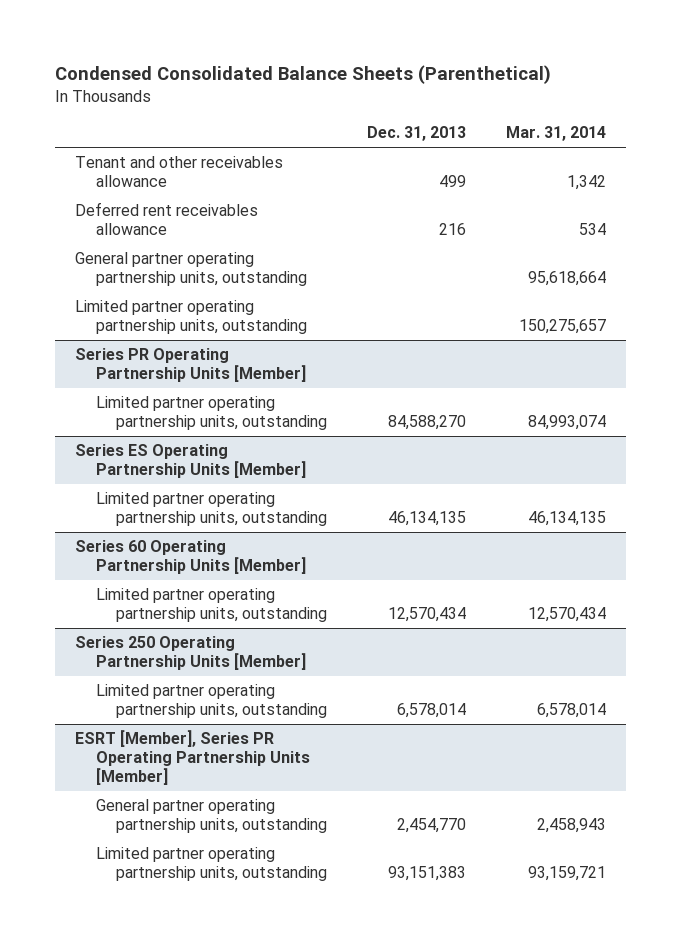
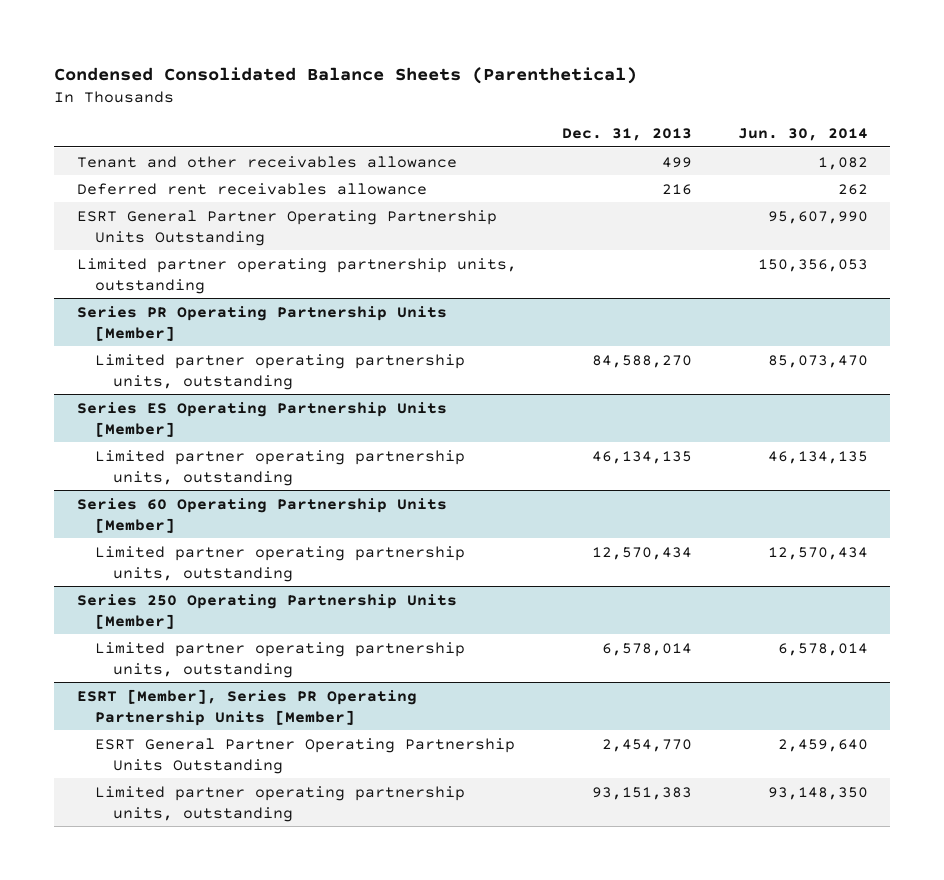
- | Dec. 31, 2013 | Mar. 31, 2014
+ | Dec. 31, 2013 | Jun. 30, 2014
- General partner operating partnership units, outstanding | | 95,618,664
+ ESRT General Partner Operating Partnership Units Outstanding | | 95,607,990
@ ESRT [Member], Series PR Operating Partnership Units [Member]
- General partner operating partnership units, outstanding | 2,454,770 | 2,458,943
+ ESRT General Partner Operating Partnership Units Outstanding | 2,454,770 | 2,459,640

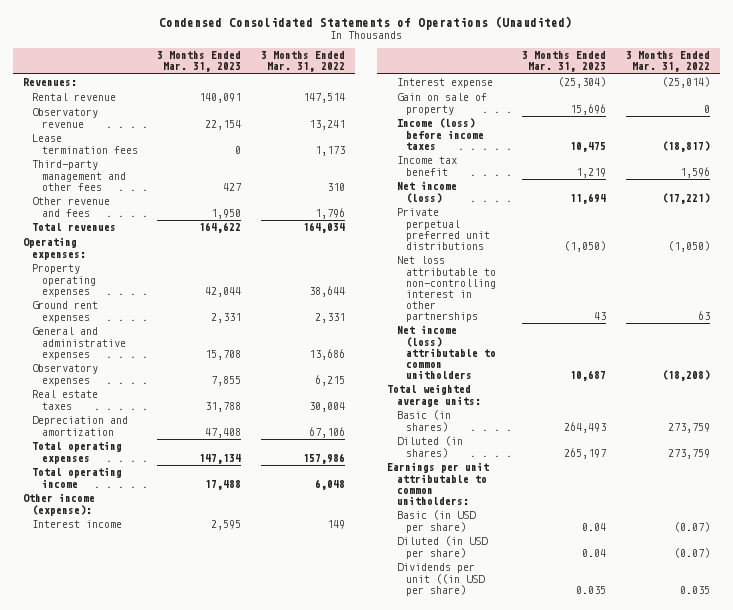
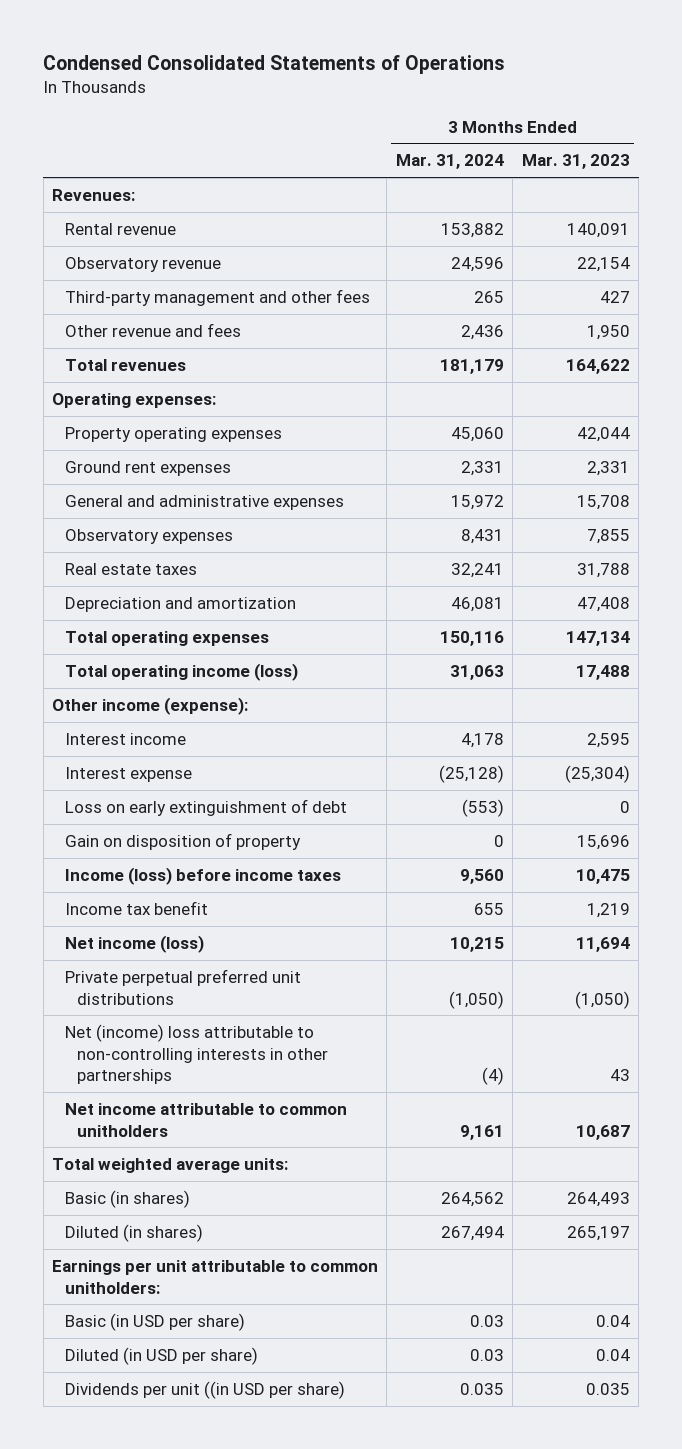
- Condensed Consolidated Statements of Operations (Unaudited)
+ Condensed Consolidated Statements of Operations
- | 3 Months Ended Mar. 31, 2023 | 3 Months Ended Mar. 31, 2022
+ | 3 Months Ended Mar. 31, 2024 | 3 Months Ended Mar. 31, 2023
- Lease termination fees | 0 | 1,173
- Total operating income | 17,488 | 6,048
+ Total operating income (loss) | 31,063 | 17,488
- Gain on sale of property | 15,696 | 0
+ Loss on early extinguishment of debt | (553) | 0
+ Gain on disposition of property | 0 | 15,696
- Net loss attributable to non-controlling interest in other partnerships | 43 | 63
- Net income (loss) attributable to common unitholders | 10,687 | (18,208)
+ Net (income) loss attributable to non-controlling interests in other partnerships | (4) | 43
+ Net income attributable to common unitholders | 9,161 | 10,687

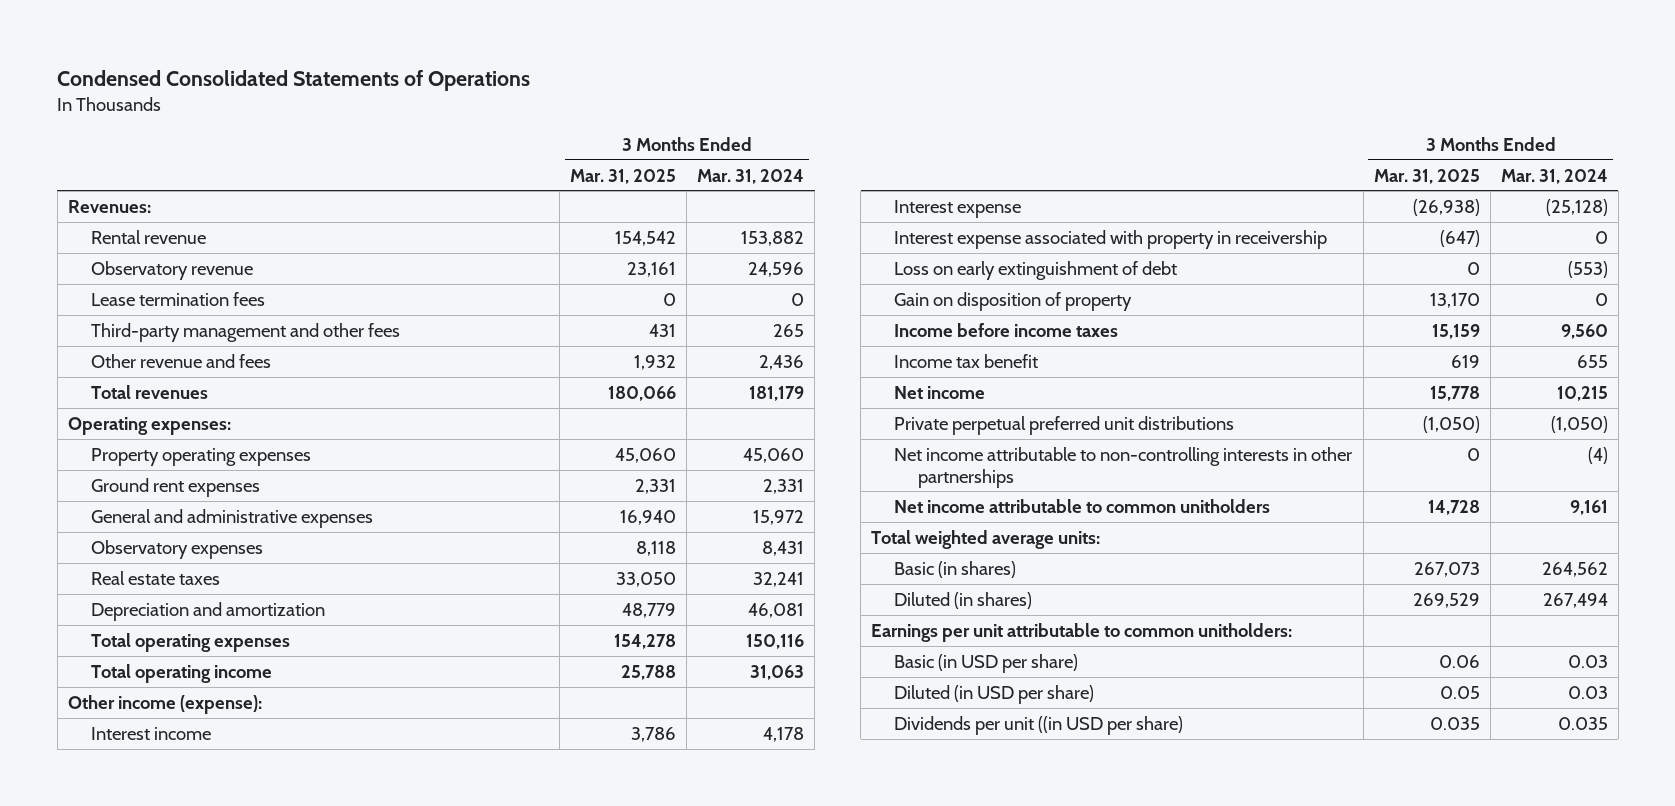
- | 3 Months Ended Mar. 31, 2024 | 3 Months Ended Mar. 31, 2023
+ | 3 Months Ended Mar. 31, 2025 | 3 Months Ended Mar. 31, 2024
+ Lease termination fees | 0 | 0
- Total operating income (loss) | 31,063 | 17,488
+ Total operating income | 25,788 | 31,063
+ Interest expense associated with property in receivership | (647) | 0
- Income (loss) before income taxes | 9,560 | 10,475
+ Income before income taxes | 15,159 | 9,560
- Net income (loss) | 10,215 | 11,694
+ Net income | 15,778 | 10,215
- Net (income) loss attributable to non-controlling interests in other partnerships | (4) | 43
+ Net income attributable to non-controlling interests in other partnerships | 0 | (4)

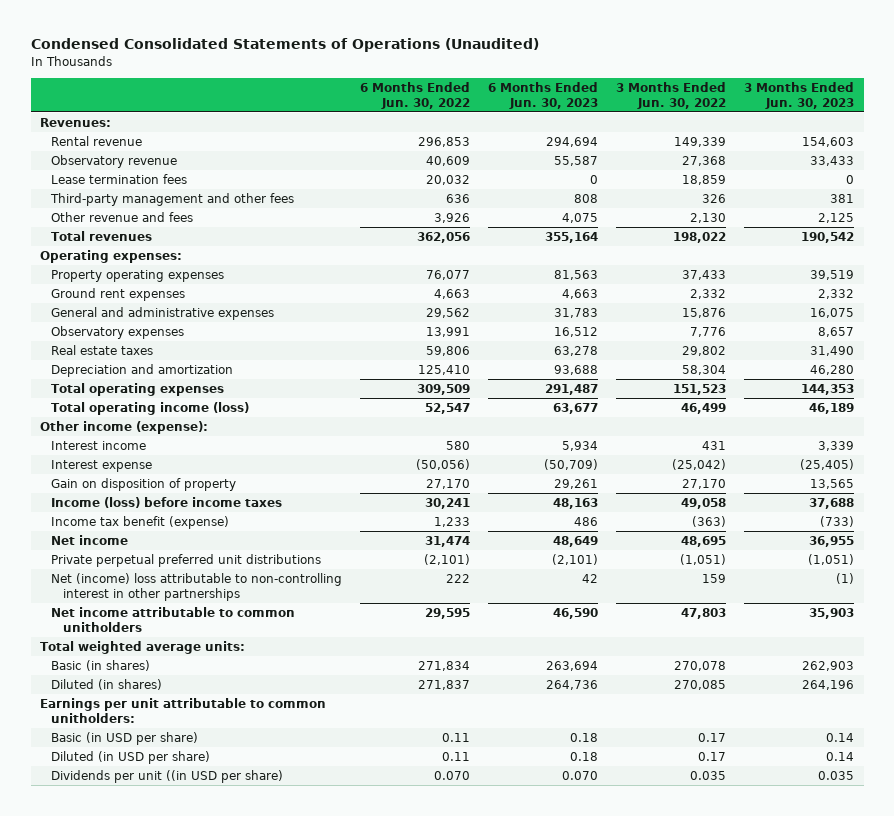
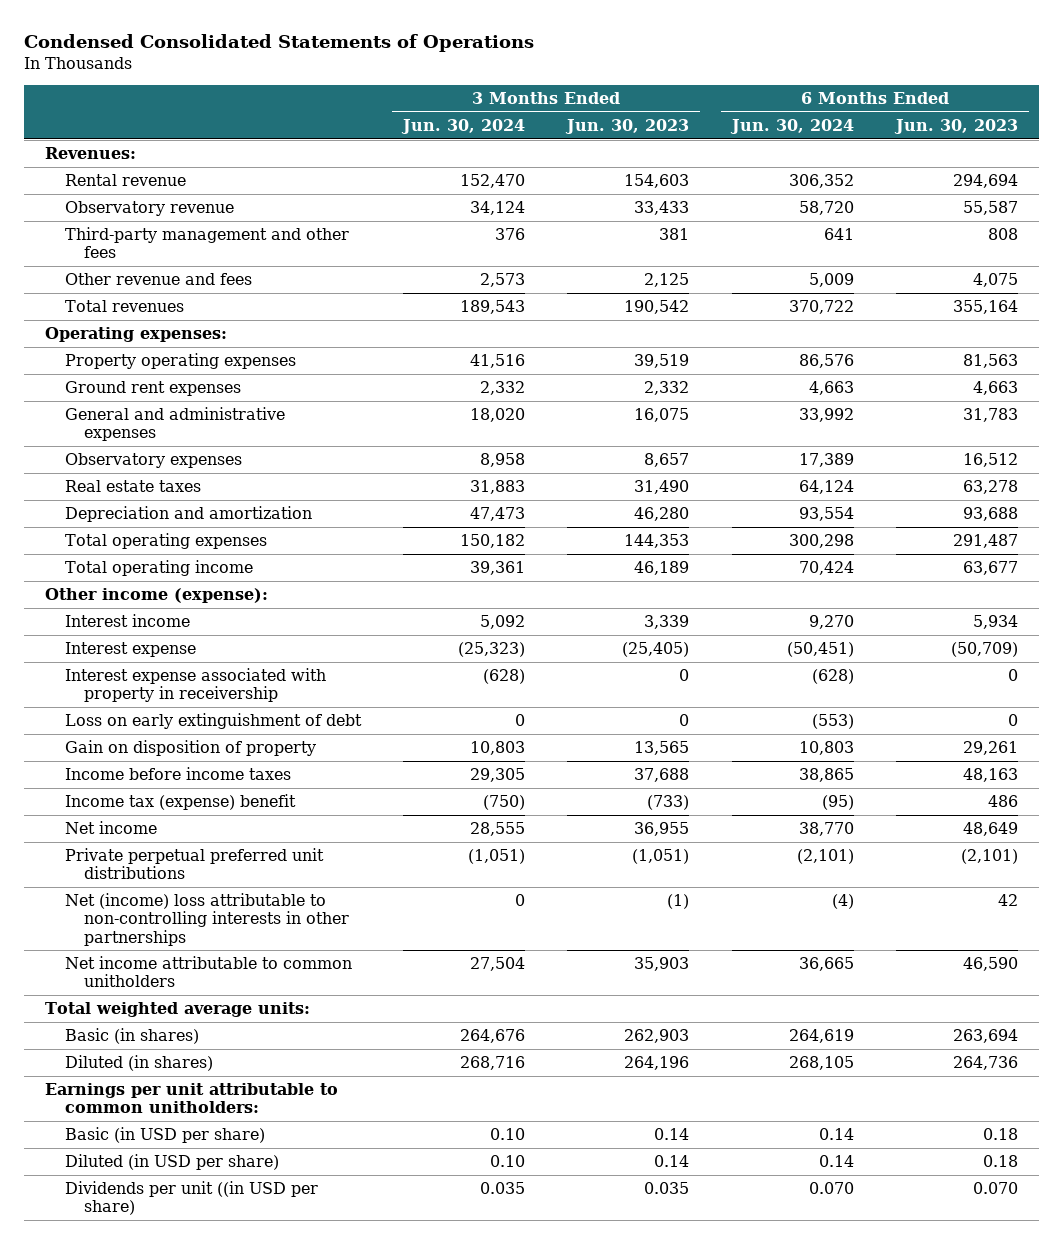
- Condensed Consolidated Statements of Operations (Unaudited)
+ Condensed Consolidated Statements of Operations
- | 6 Months Ended Jun. 30, 2022 | 6 Months Ended Jun. 30, 2023 | 3 Months Ended Jun. 30, 2022 | 3 Months Ended Jun. 30, 2023
+ | 3 Months Ended Jun. 30, 2024 | 3 Months Ended Jun. 30, 2023 | 6 Months Ended Jun. 30, 2024 | 6 Months Ended Jun. 30, 2023
- Lease termination fees | 20,032 | 0 | 18,859 | 0
- Total operating income (loss) | 52,547 | 63,677 | 46,499 | 46,189
+ Total operating income | 39,361 | 46,189 | 70,424 | 63,677
+ Interest expense associated with property in receivership | (628) | 0 | (628) | 0
+ Loss on early extinguishment of debt | 0 | 0 | (553) | 0
- Income (loss) before income taxes | 30,241 | 48,163 | 49,058 | 37,688
- Income tax benefit (expense) | 1,233 | 486 | (363) | (733)
+ Income before income taxes | 29,305 | 37,688 | 38,865 | 48,163
+ Income tax (expense) benefit | (750) | (733) | (95) | 486
- Net (income) loss attributable to non-controlling interest in other partnerships | 222 | 42 | 159 | (1)
+ Net (income) loss attributable to non-controlling interests in other partnerships | 0 | (1) | (4) | 42

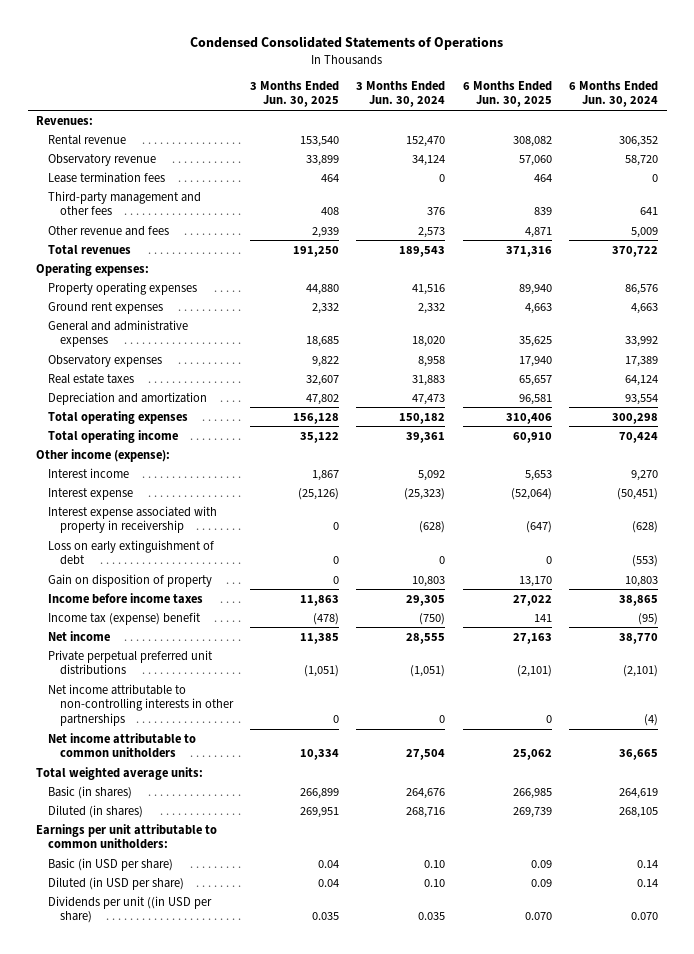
- | 3 Months Ended Jun. 30, 2024 | 3 Months Ended Jun. 30, 2023 | 6 Months Ended Jun. 30, 2024 | 6 Months Ended Jun. 30, 2023
+ | 3 Months Ended Jun. 30, 2025 | 3 Months Ended Jun. 30, 2024 | 6 Months Ended Jun. 30, 2025 | 6 Months Ended Jun. 30, 2024
+ Lease termination fees | 464 | 0 | 464 | 0
- Net (income) loss attributable to non-controlling interests in other partnerships | 0 | (1) | (4) | 42
+ Net income attributable to non-controlling interests in other partnerships | 0 | 0 | 0 | (4)

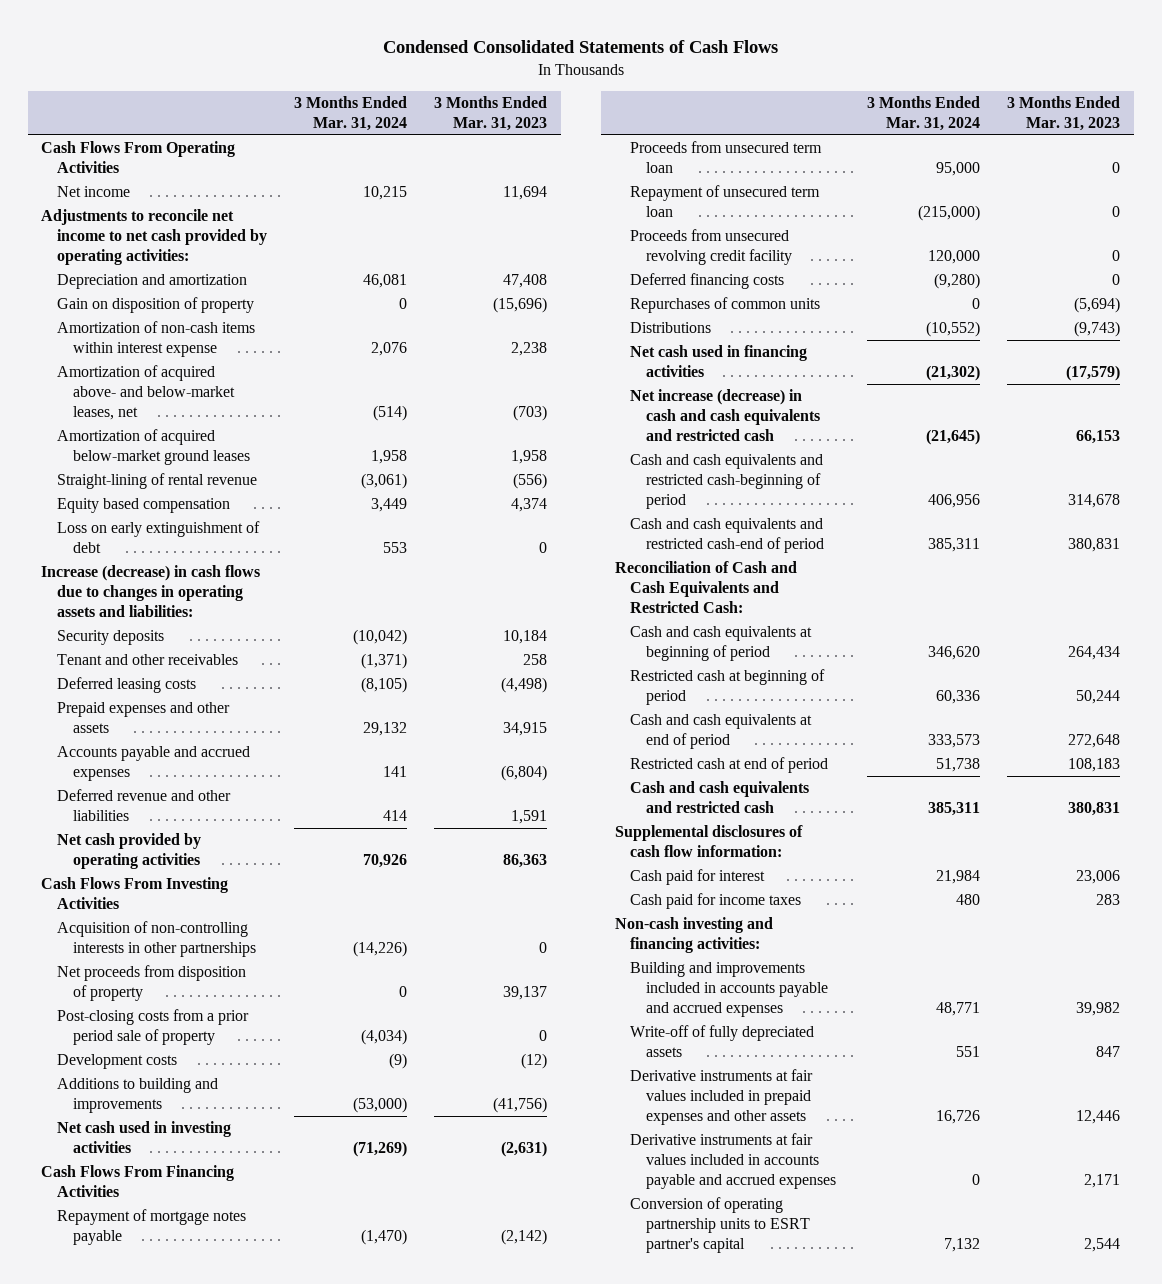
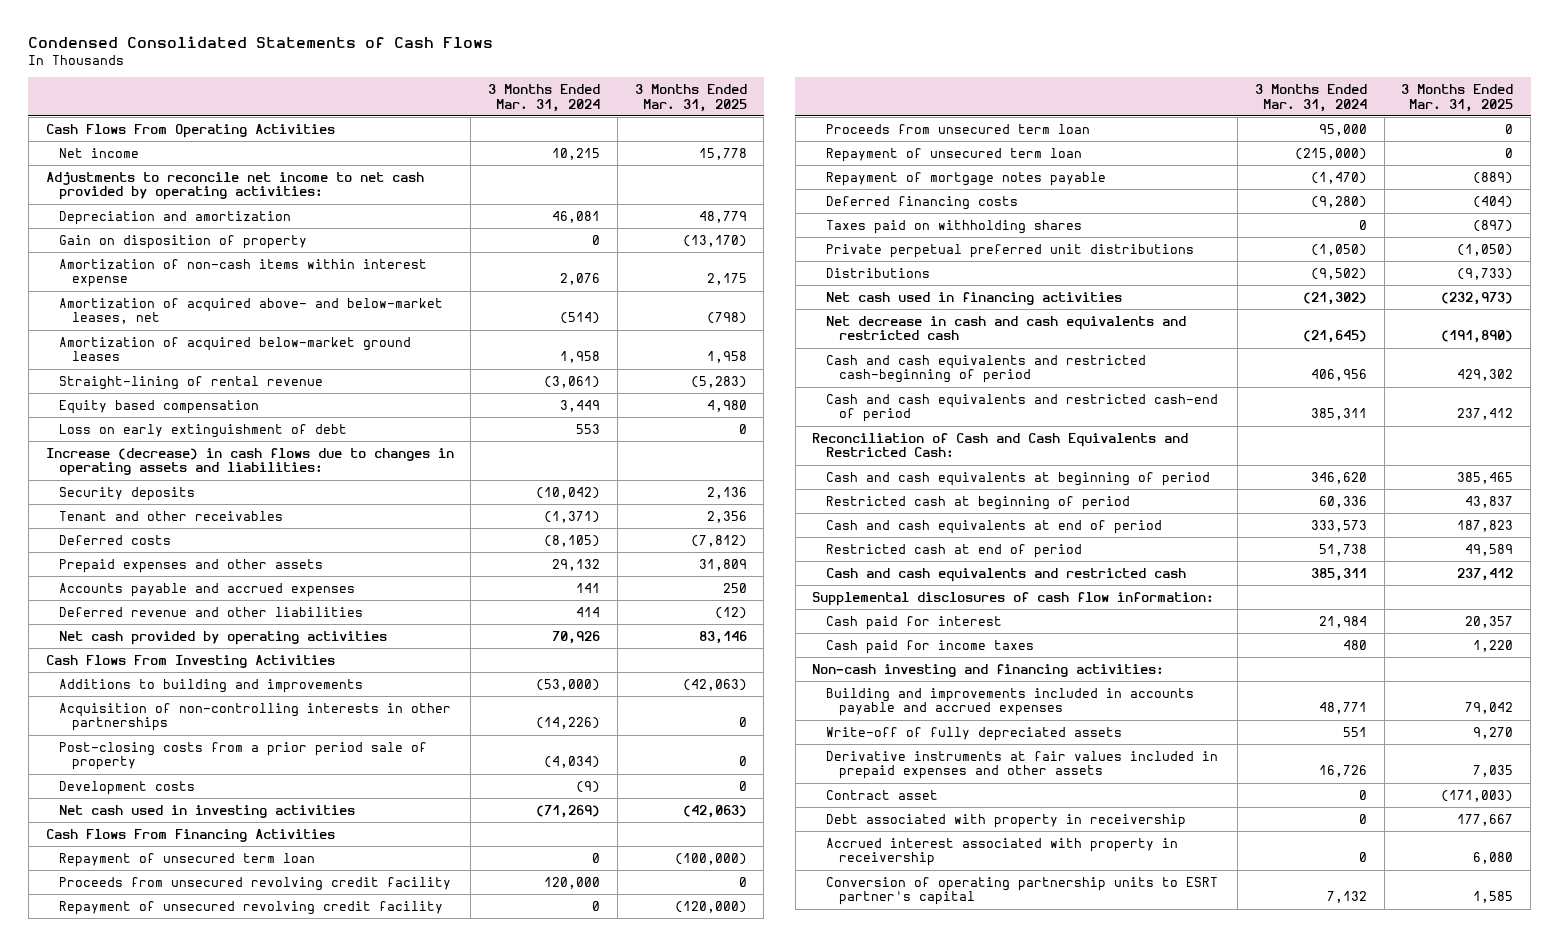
- | 3 Months Ended Mar. 31, 2024 | 3 Months Ended Mar. 31, 2023
+ | 3 Months Ended Mar. 31, 2024 | 3 Months Ended Mar. 31, 2025
- Deferred leasing costs | (8,105) | (4,498)
+ Deferred costs | (8,105) | (7,812)
moved up: Additions to building and improvements | (53,000) | (42,063)
- Net proceeds from disposition of property | 0 | 39,137
+ Repayment of unsecured term loan | 0 | (100,000)
moved up: Proceeds from unsecured revolving credit facility | 120,000 | 0
+ Repayment of unsecured revolving credit facility | 0 | (120,000)
moved down: Repayment of mortgage notes payable | (1,470) | (889)
- Repurchases of common units | 0 | (5,694)
- Distributions | (10,552) | (9,743)
+ Taxes paid on withholding shares | 0 | (897)
+ Private perpetual preferred unit distributions | (1,050) | (1,050)
+ Distributions | (9,502) | (9,733)
- Net increase (decrease) in cash and cash equivalents and restricted cash | (21,645) | 66,153
+ Net decrease in cash and cash equivalents and restricted cash | (21,645) | (191,890)
- Derivative instruments at fair values included in accounts payable and accrued expenses | 0 | 2,171
+ Contract asset | 0 | (171,003)
+ Debt associated with property in receivership | 0 | 177,667
+ Accrued interest associated with property in receivership | 0 | 6,080

